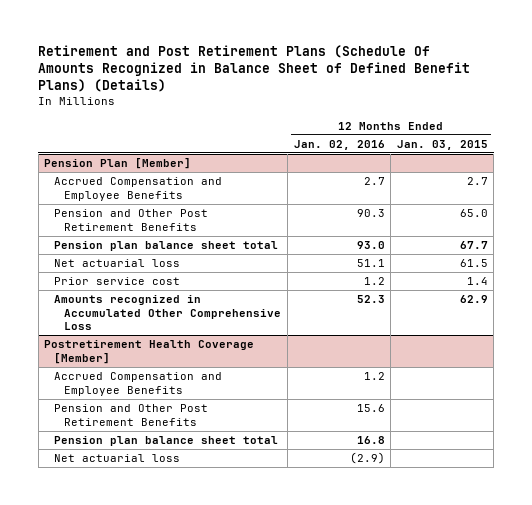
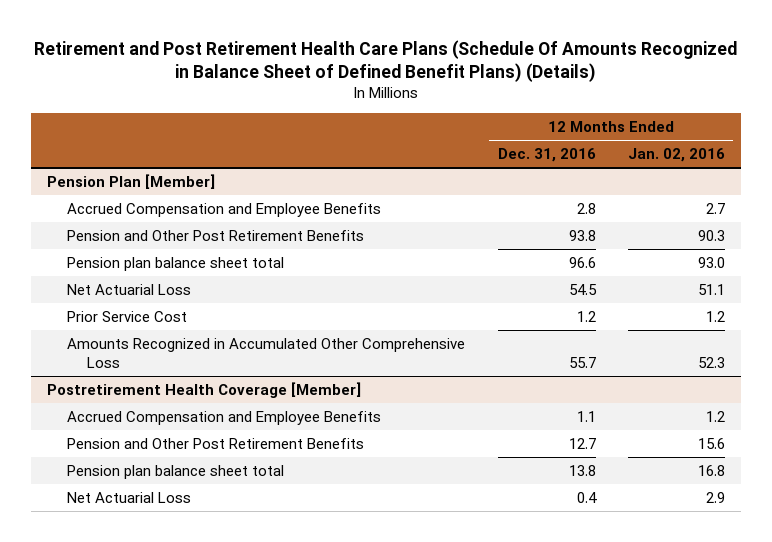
- Retirement and Post Retirement Plans (Schedule Of Amounts Recognized in Balance Sheet of Defined Benefit Plans) (Details)
+ Retirement and Post Retirement Health Care Plans (Schedule Of Amounts Recognized in Balance Sheet of Defined Benefit Plans) (Details)
- | 12 Months Ended Jan. 02, 2016 | 12 Months Ended Jan. 03, 2015
+ | 12 Months Ended Dec. 31, 2016 | 12 Months Ended Jan. 02, 2016
@ Pension Plan [Member]
- Net actuarial loss | 51.1 | 61.5
- Prior service cost | 1.2 | 1.4
- Amounts recognized in Accumulated Other Comprehensive Loss | 52.3 | 62.9
+ Net Actuarial Loss | 54.5 | 51.1
+ Prior Service Cost | 1.2 | 1.2
+ Amounts Recognized in Accumulated Other Comprehensive Loss | 55.7 | 52.3
@ Postretirement Health Coverage [Member]
- Net actuarial loss | (2.9) |
+ Net Actuarial Loss | 0.4 | 2.9

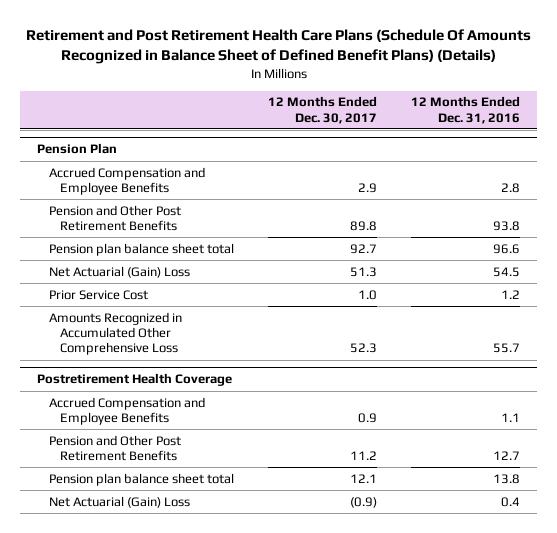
- | 12 Months Ended Dec. 31, 2016 | 12 Months Ended Jan. 02, 2016
+ | 12 Months Ended Dec. 30, 2017 | 12 Months Ended Dec. 31, 2016
- Pension Plan [Member]
+ Pension Plan
- Net Actuarial Loss | 54.5 | 51.1
+ Net Actuarial (Gain) Loss | 51.3 | 54.5
- Postretirement Health Coverage [Member]
+ Postretirement Health Coverage
- Net Actuarial Loss | 0.4 | 2.9
+ Net Actuarial (Gain) Loss | (0.9) | 0.4

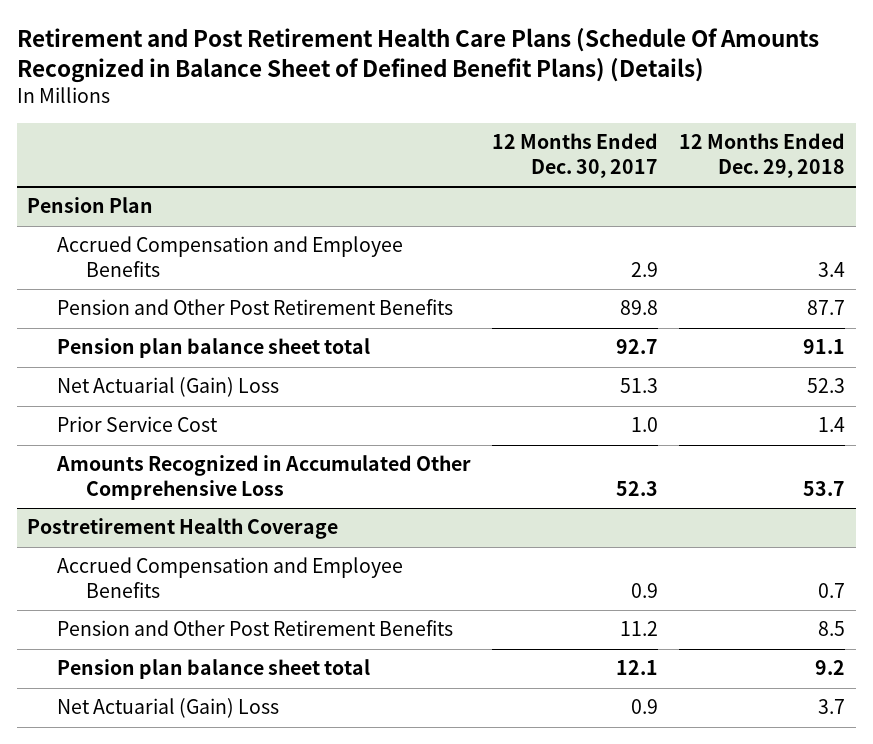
- | 12 Months Ended Dec. 30, 2017 | 12 Months Ended Dec. 31, 2016
+ | 12 Months Ended Dec. 30, 2017 | 12 Months Ended Dec. 29, 2018
@ Postretirement Health Coverage
- Net Actuarial (Gain) Loss | (0.9) | 0.4
+ Net Actuarial (Gain) Loss | 0.9 | 3.7

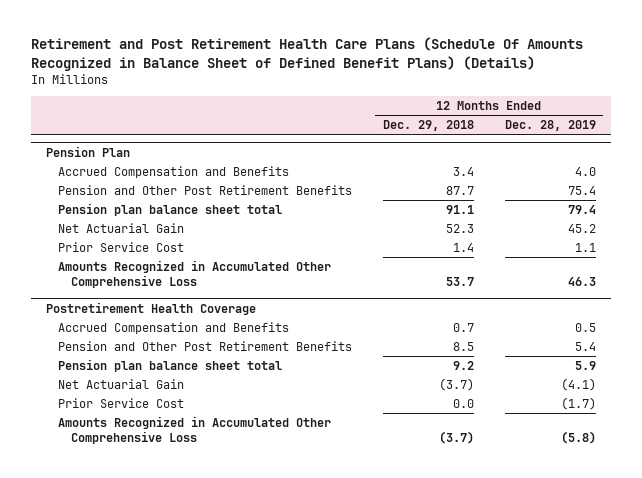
- | 12 Months Ended Dec. 30, 2017 | 12 Months Ended Dec. 29, 2018
+ | 12 Months Ended Dec. 29, 2018 | 12 Months Ended Dec. 28, 2019
@ Pension Plan
- Accrued Compensation and Employee Benefits | 2.9 | 3.4
+ Accrued Compensation and Benefits | 3.4 | 4.0
- Net Actuarial (Gain) Loss | 51.3 | 52.3
+ Net Actuarial Gain | 52.3 | 45.2
@ Postretirement Health Coverage
- Accrued Compensation and Employee Benefits | 0.9 | 0.7
+ Accrued Compensation and Benefits | 0.7 | 0.5
- Net Actuarial (Gain) Loss | 0.9 | 3.7
+ Net Actuarial Gain | (3.7) | (4.1)
+ Prior Service Cost | 0.0 | (1.7)
+ Amounts Recognized in Accumulated Other Comprehensive Loss | (3.7) | (5.8)

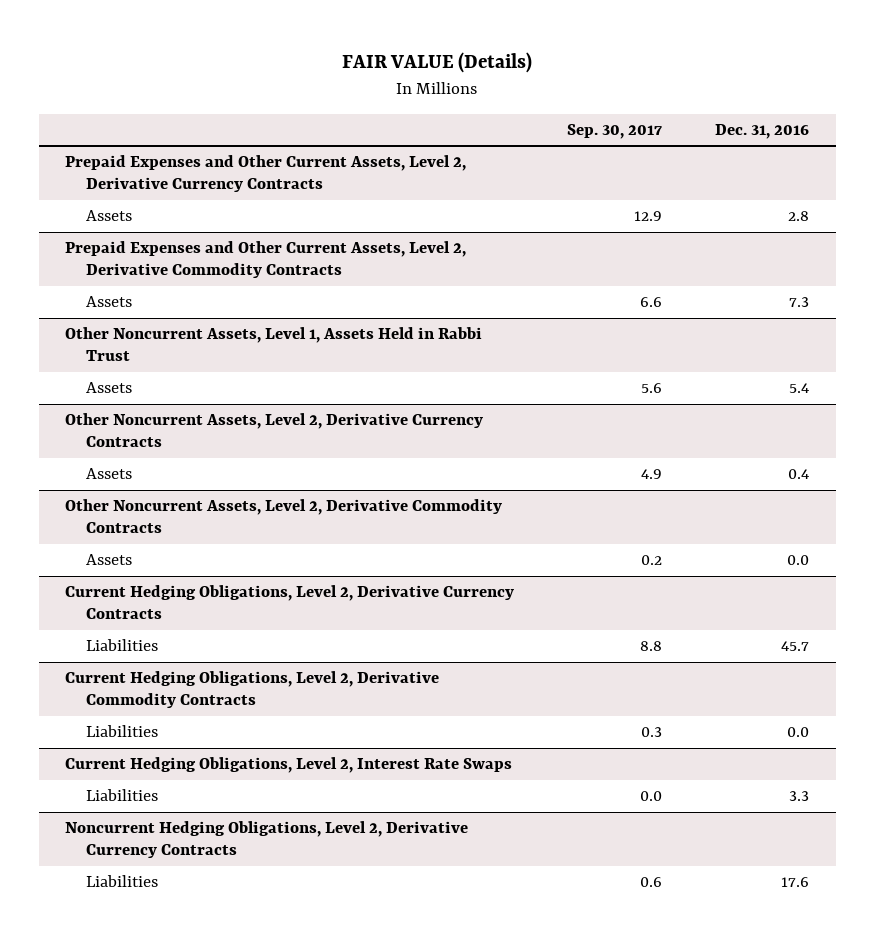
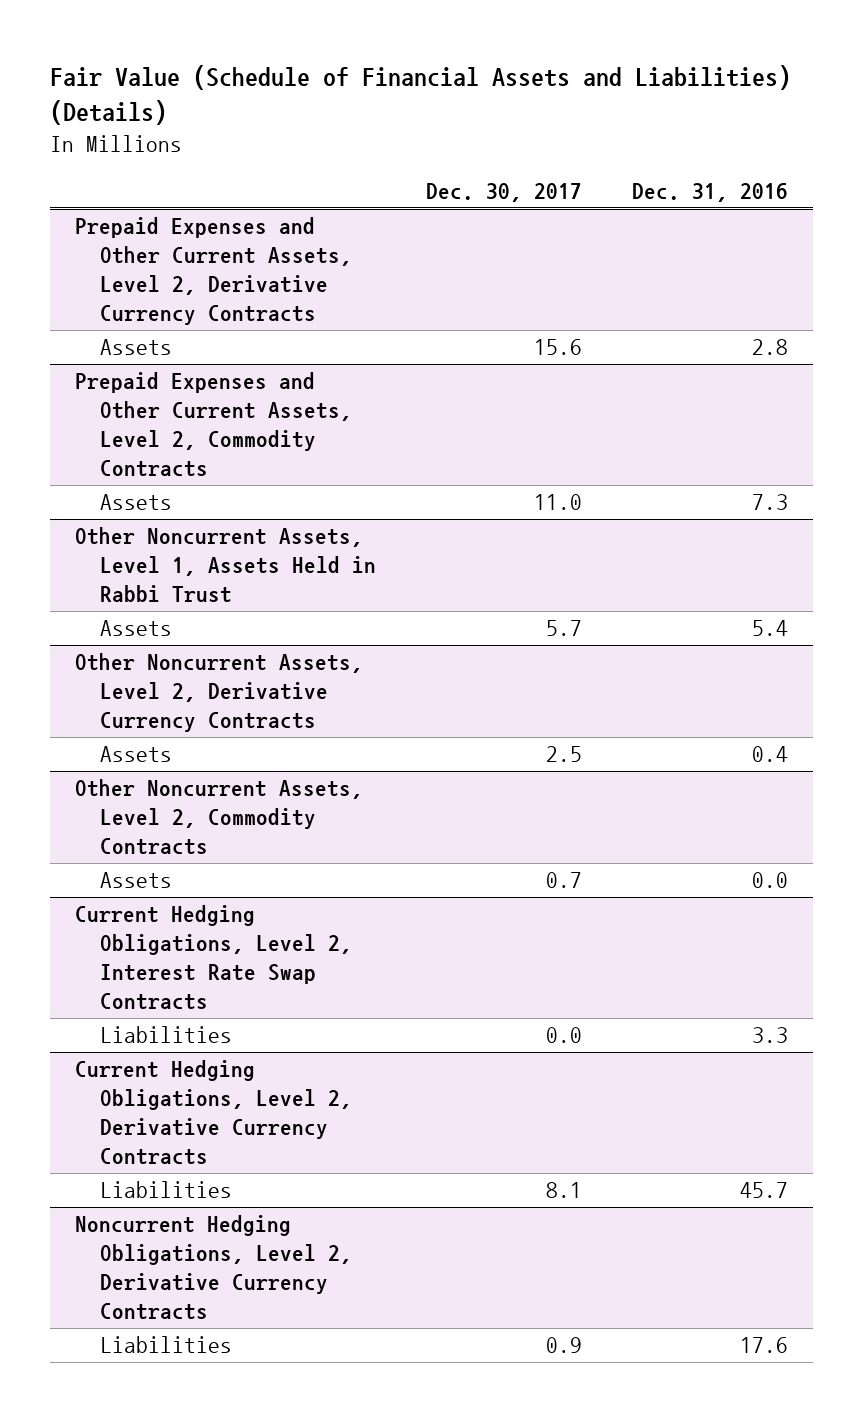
- FAIR VALUE (Details)
+ Fair Value (Schedule of Financial Assets and Liabilities) (Details)
- | Sep. 30, 2017 | Dec. 31, 2016
+ | Dec. 30, 2017 | Dec. 31, 2016
- Prepaid Expenses and Other Current Assets, Level 2, Derivative Commodity Contracts
+ Prepaid Expenses and Other Current Assets, Level 2, Commodity Contracts
- Other Noncurrent Assets, Level 2, Derivative Commodity Contracts
+ Other Noncurrent Assets, Level 2, Commodity Contracts
+ Current Hedging Obligations, Level 2, Interest Rate Swap Contracts
+ Liabilities | 0.0 | 3.3
- Current Hedging Obligations, Level 2, Derivative Commodity Contracts
- Liabilities | 0.3 | 0.0
- Current Hedging Obligations, Level 2, Interest Rate Swaps
- Liabilities | 0.0 | 3.3

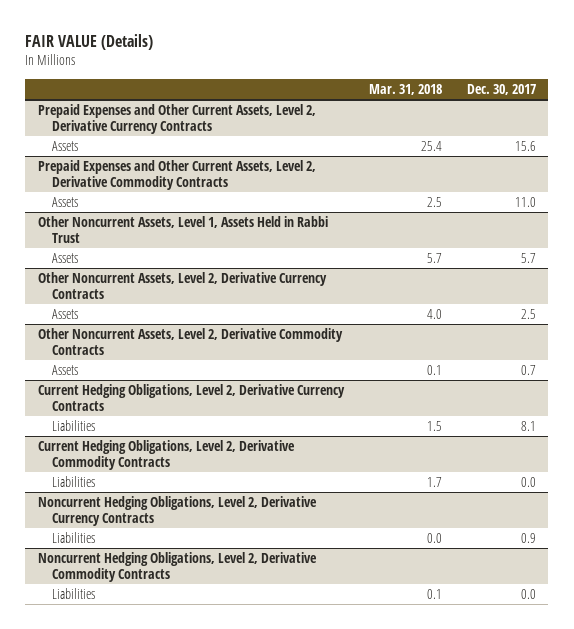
- Fair Value (Schedule of Financial Assets and Liabilities) (Details)
+ FAIR VALUE (Details)
- | Dec. 30, 2017 | Dec. 31, 2016
+ | Mar. 31, 2018 | Dec. 30, 2017
- Prepaid Expenses and Other Current Assets, Level 2, Commodity Contracts
+ Prepaid Expenses and Other Current Assets, Level 2, Derivative Commodity Contracts
- Other Noncurrent Assets, Level 2, Commodity Contracts
+ Other Noncurrent Assets, Level 2, Derivative Commodity Contracts
- Current Hedging Obligations, Level 2, Interest Rate Swap Contracts
- Liabilities | 0.0 | 3.3
+ Current Hedging Obligations, Level 2, Derivative Commodity Contracts
+ Liabilities | 1.7 | 0.0
+ Noncurrent Hedging Obligations, Level 2, Derivative Commodity Contracts
+ Liabilities | 0.1 | 0.0

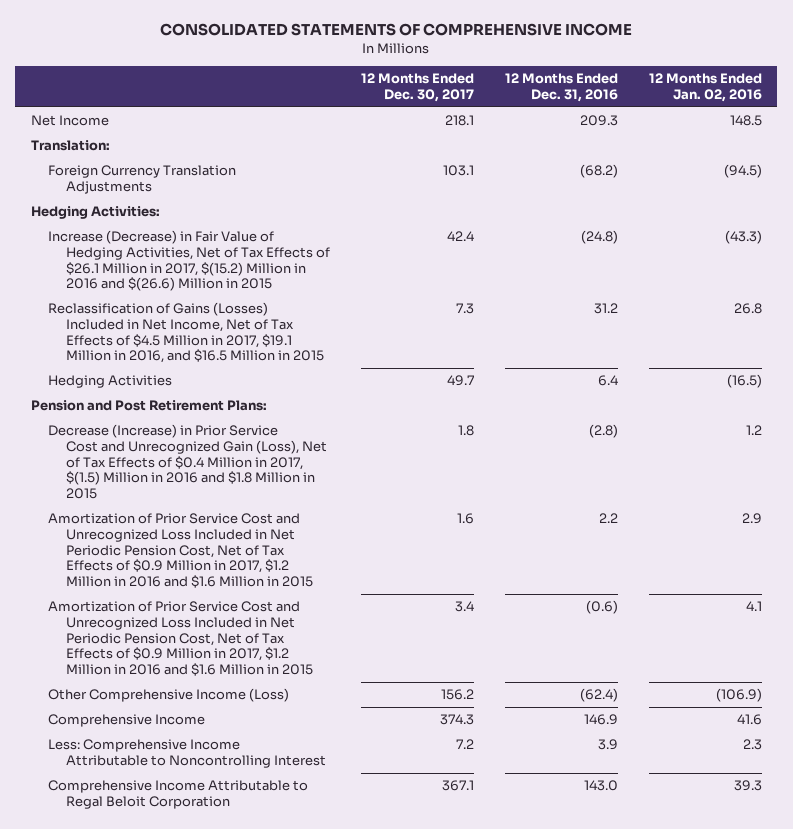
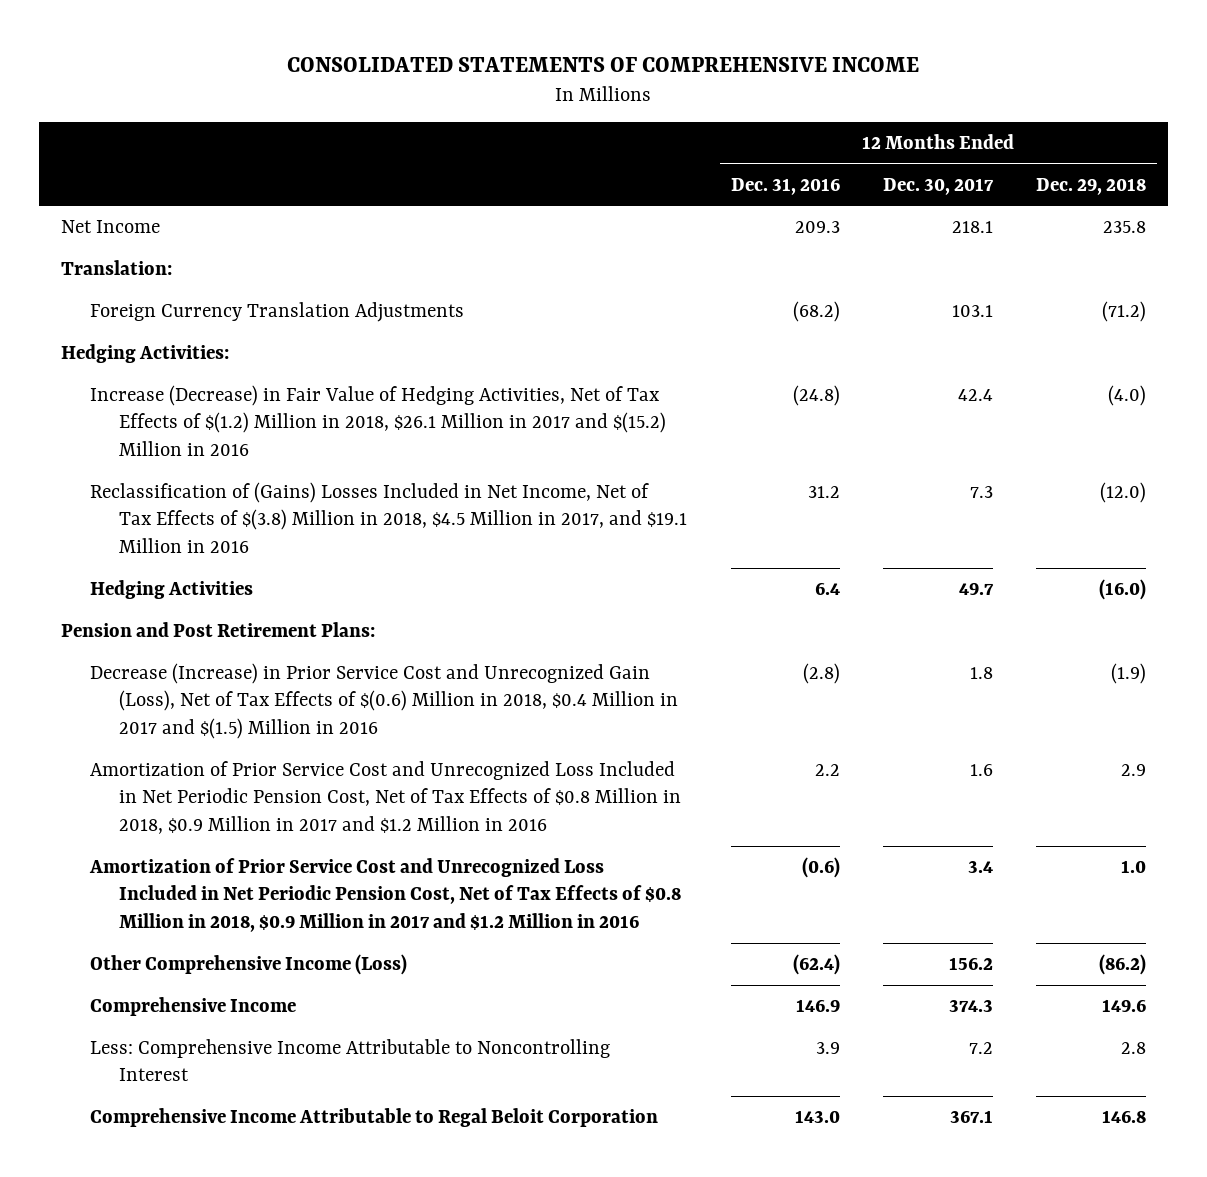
- | 12 Months Ended Dec. 30, 2017 | 12 Months Ended Dec. 31, 2016 | 12 Months Ended Jan. 02, 2016
+ | 12 Months Ended Dec. 31, 2016 | 12 Months Ended Dec. 30, 2017 | 12 Months Ended Dec. 29, 2018
- Increase (Decrease) in Fair Value of Hedging Activities, Net of Tax Effects of $26.1 Million in 2017, $(15.2) Million in 2016 and $(26.6) Million in 2015 | 42.4 | (24.8) | (43.3)
- Reclassification of Gains (Losses) Included in Net Income, Net of Tax Effects of $4.5 Million in 2017, $19.1 Million in 2016, and $16.5 Million in 2015 | 7.3 | 31.2 | 26.8
+ Increase (Decrease) in Fair Value of Hedging Activities, Net of Tax Effects of $(1.2) Million in 2018, $26.1 Million in 2017 and $(15.2) Million in 2016 | (24.8) | 42.4 | (4.0)
+ Reclassification of (Gains) Losses Included in Net Income, Net of Tax Effects of $(3.8) Million in 2018, $4.5 Million in 2017, and $19.1 Million in 2016 | 31.2 | 7.3 | (12.0)
- Decrease (Increase) in Prior Service Cost and Unrecognized Gain (Loss), Net of Tax Effects of $0.4 Million in 2017, $(1.5) Million in 2016 and $1.8 Million in 2015 | 1.8 | (2.8) | 1.2
- Amortization of Prior Service Cost and Unrecognized Loss Included in Net Periodic Pension Cost, Net of Tax Effects of $0.9 Million in 2017, $1.2 Million in 2016 and $1.6 Million in 2015 | 1.6 | 2.2 | 2.9
- Amortization of Prior Service Cost and Unrecognized Loss Included in Net Periodic Pension Cost, Net of Tax Effects of $0.9 Million in 2017, $1.2 Million in 2016 and $1.6 Million in 2015 | 3.4 | (0.6) | 4.1
+ Decrease (Increase) in Prior Service Cost and Unrecognized Gain (Loss), Net of Tax Effects of $(0.6) Million in 2018, $0.4 Million in 2017 and $(1.5) Million in 2016 | (2.8) | 1.8 | (1.9)
+ Amortization of Prior Service Cost and Unrecognized Loss Included in Net Periodic Pension Cost, Net of Tax Effects of $0.8 Million in 2018, $0.9 Million in 2017 and $1.2 Million in 2016 | 2.2 | 1.6 | 2.9
+ Amortization of Prior Service Cost and Unrecognized Loss Included in Net Periodic Pension Cost, Net of Tax Effects of $0.8 Million in 2018, $0.9 Million in 2017 and $1.2 Million in 2016 | (0.6) | 3.4 | 1.0

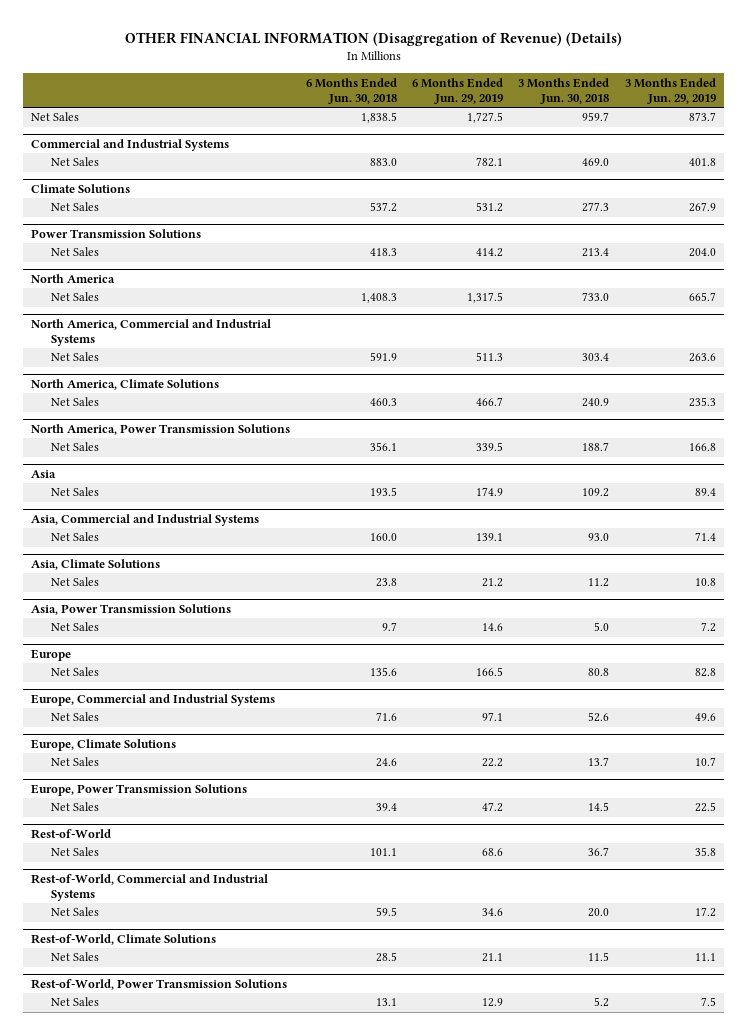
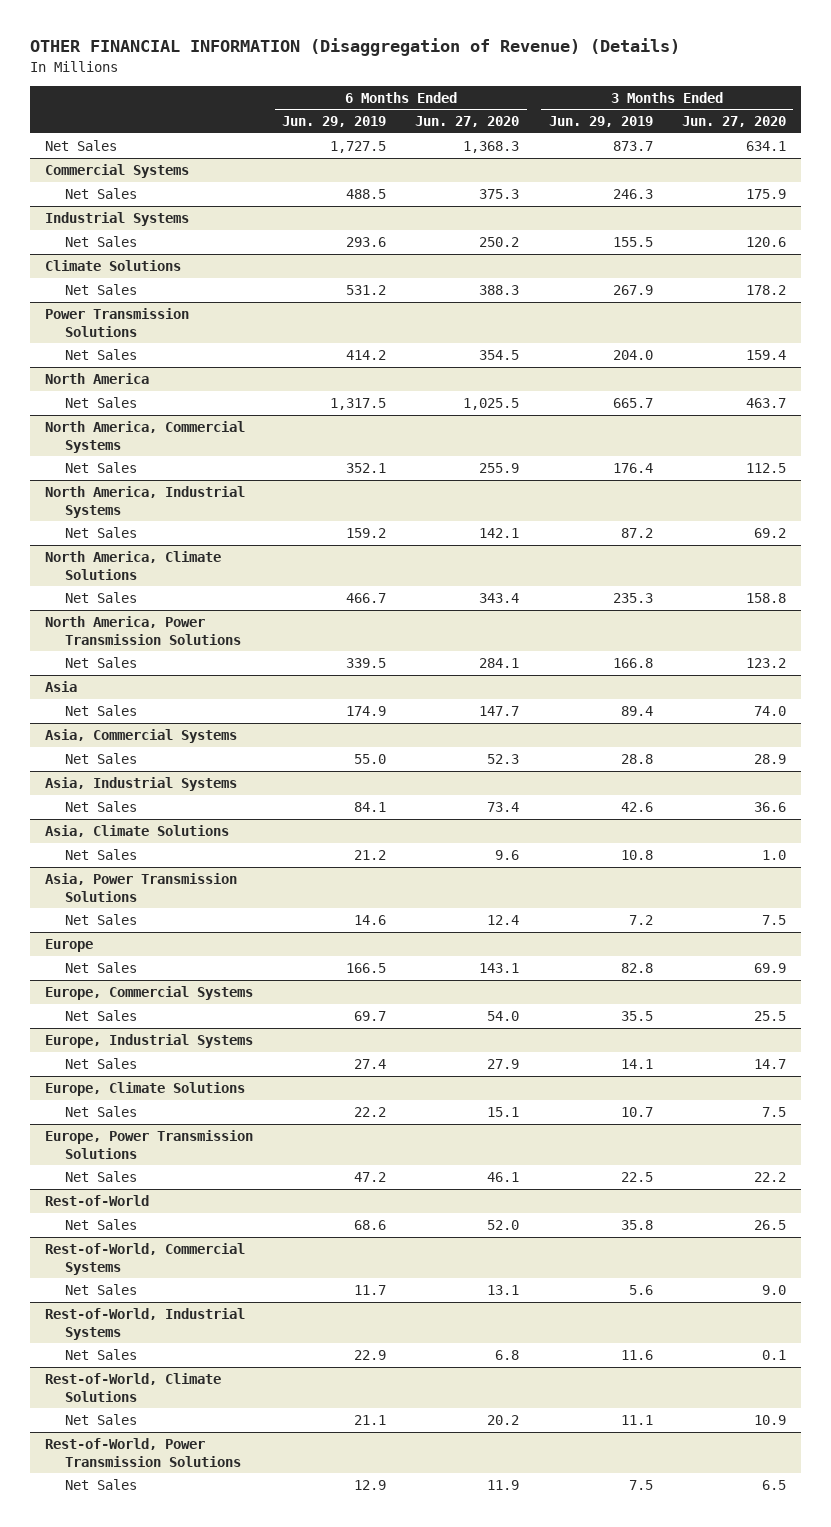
- | 6 Months Ended Jun. 30, 2018 | 6 Months Ended Jun. 29, 2019 | 3 Months Ended Jun. 30, 2018 | 3 Months Ended Jun. 29, 2019
+ | 6 Months Ended Jun. 29, 2019 | 6 Months Ended Jun. 27, 2020 | 3 Months Ended Jun. 29, 2019 | 3 Months Ended Jun. 27, 2020
- Commercial and Industrial Systems
- Net Sales | 883.0 | 782.1 | 469.0 | 401.8
+ Commercial Systems
+ Net Sales | 488.5 | 375.3 | 246.3 | 175.9
+ Industrial Systems
+ Net Sales | 293.6 | 250.2 | 155.5 | 120.6
- North America, Commercial and Industrial Systems
- Net Sales | 591.9 | 511.3 | 303.4 | 263.6
+ North America, Commercial Systems
+ Net Sales | 352.1 | 255.9 | 176.4 | 112.5
+ North America, Industrial Systems
+ Net Sales | 159.2 | 142.1 | 87.2 | 69.2
- Asia, Commercial and Industrial Systems
- Net Sales | 160.0 | 139.1 | 93.0 | 71.4
+ Asia, Commercial Systems
+ Net Sales | 55.0 | 52.3 | 28.8 | 28.9
+ Asia, Industrial Systems
+ Net Sales | 84.1 | 73.4 | 42.6 | 36.6
- Europe, Commercial and Industrial Systems
- Net Sales | 71.6 | 97.1 | 52.6 | 49.6
+ Europe, Commercial Systems
+ Net Sales | 69.7 | 54.0 | 35.5 | 25.5
+ Europe, Industrial Systems
+ Net Sales | 27.4 | 27.9 | 14.1 | 14.7
- Rest-of-World, Commercial and Industrial Systems
- Net Sales | 59.5 | 34.6 | 20.0 | 17.2
+ Rest-of-World, Commercial Systems
+ Net Sales | 11.7 | 13.1 | 5.6 | 9.0
+ Rest-of-World, Industrial Systems
+ Net Sales | 22.9 | 6.8 | 11.6 | 0.1

